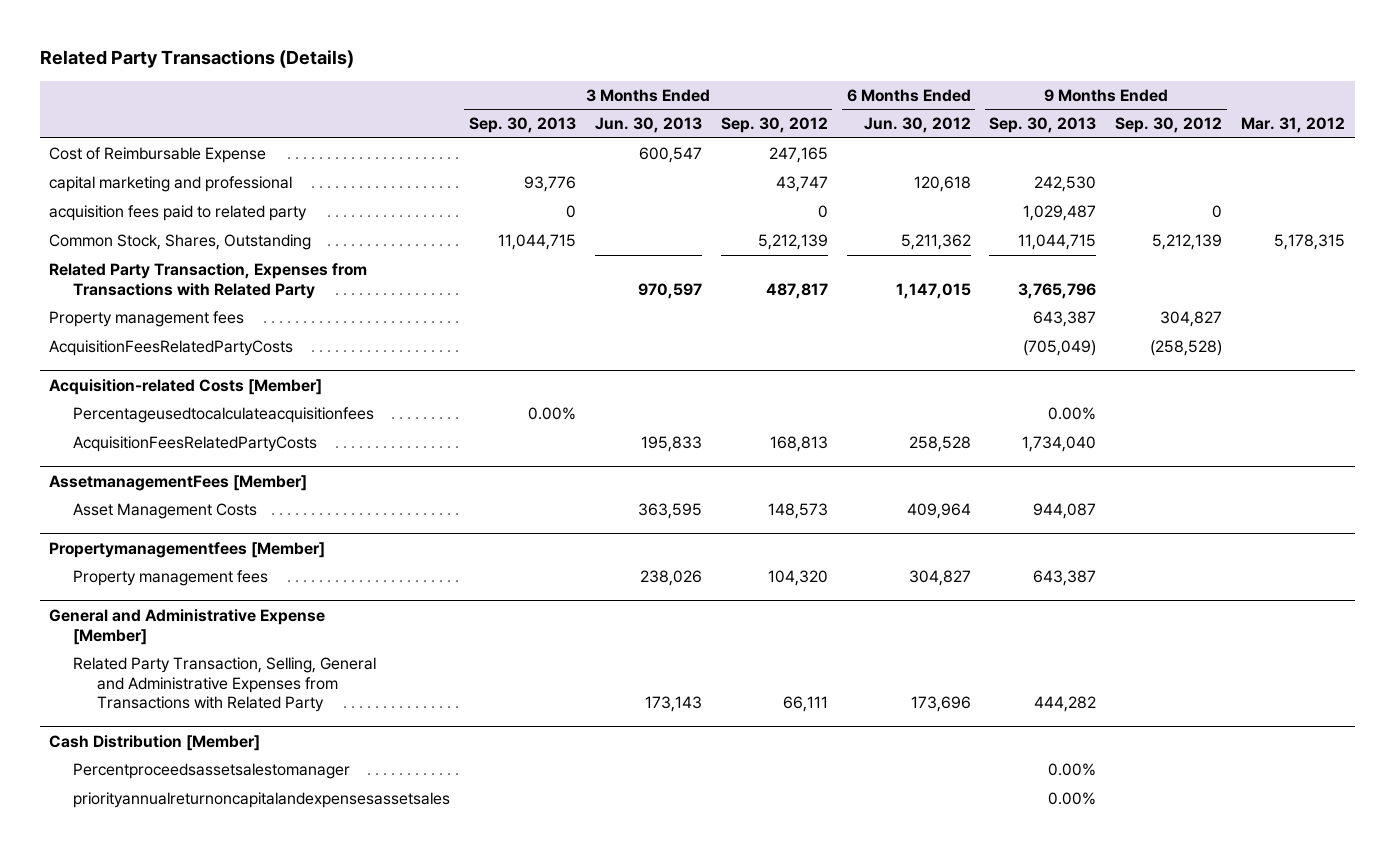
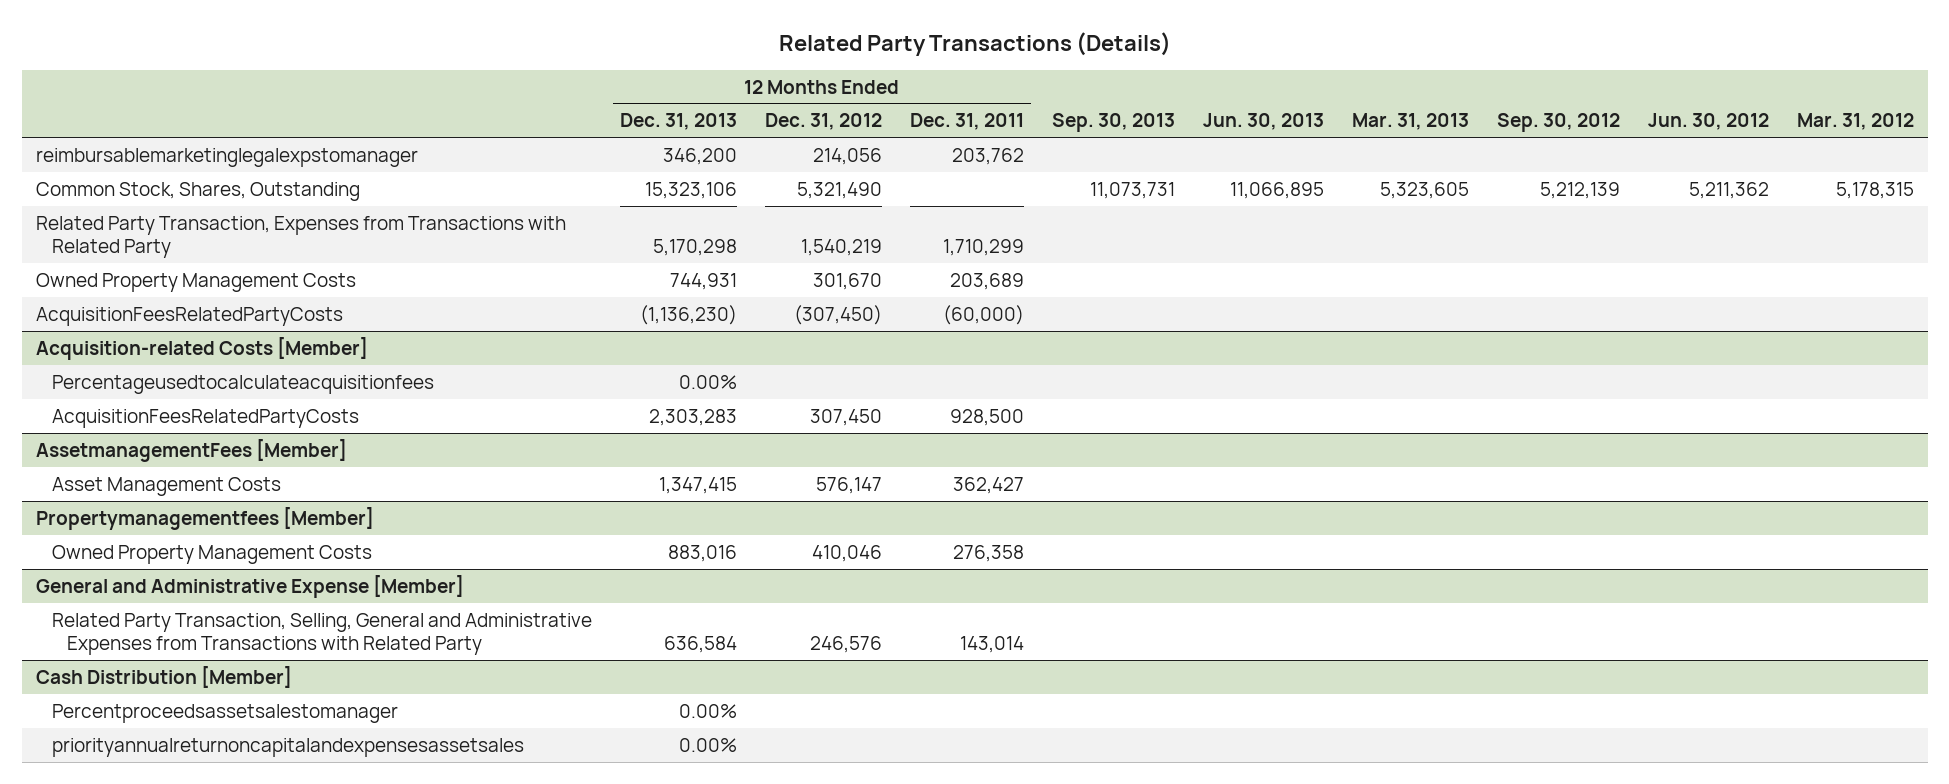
- | 3 Months Ended Sep. 30, 2013 | 3 Months Ended Jun. 30, 2013 | 3 Months Ended Sep. 30, 2012 | 6 Months Ended Jun. 30, 2012 | 9 Months Ended Sep. 30, 2013 | 9 Months Ended Sep. 30, 2012 | Mar. 31, 2012
+ | 12 Months Ended Dec. 31, 2013 | 12 Months Ended Dec. 31, 2012 | 12 Months Ended Dec. 31, 2011 | Sep. 30, 2013 | Jun. 30, 2013 | Mar. 31, 2013 | Sep. 30, 2012 | Jun. 30, 2012 | Mar. 31, 2012
- Cost of Reimbursable Expense | | 600,547 | 247,165 | | | |
- capital marketing and professional | 93,776 | | 43,747 | 120,618 | 242,530 | |
- acquisition fees paid to related party | 0 | | 0 | | 1,029,487 | 0 |
+ reimbursablemarketinglegalexpstomanager | 346,200 | 214,056 | 203,762 | | | | | |
- Property management fees | | | | | 643,387 | 304,827 |
+ Owned Property Management Costs | 744,931 | 301,670 | 203,689 | | | | | |
@ Propertymanagementfees [Member]
- Property management fees | | 238,026 | 104,320 | 304,827 | 643,387 | |
+ Owned Property Management Costs | 883,016 | 410,046 | 276,358 | | | | | |

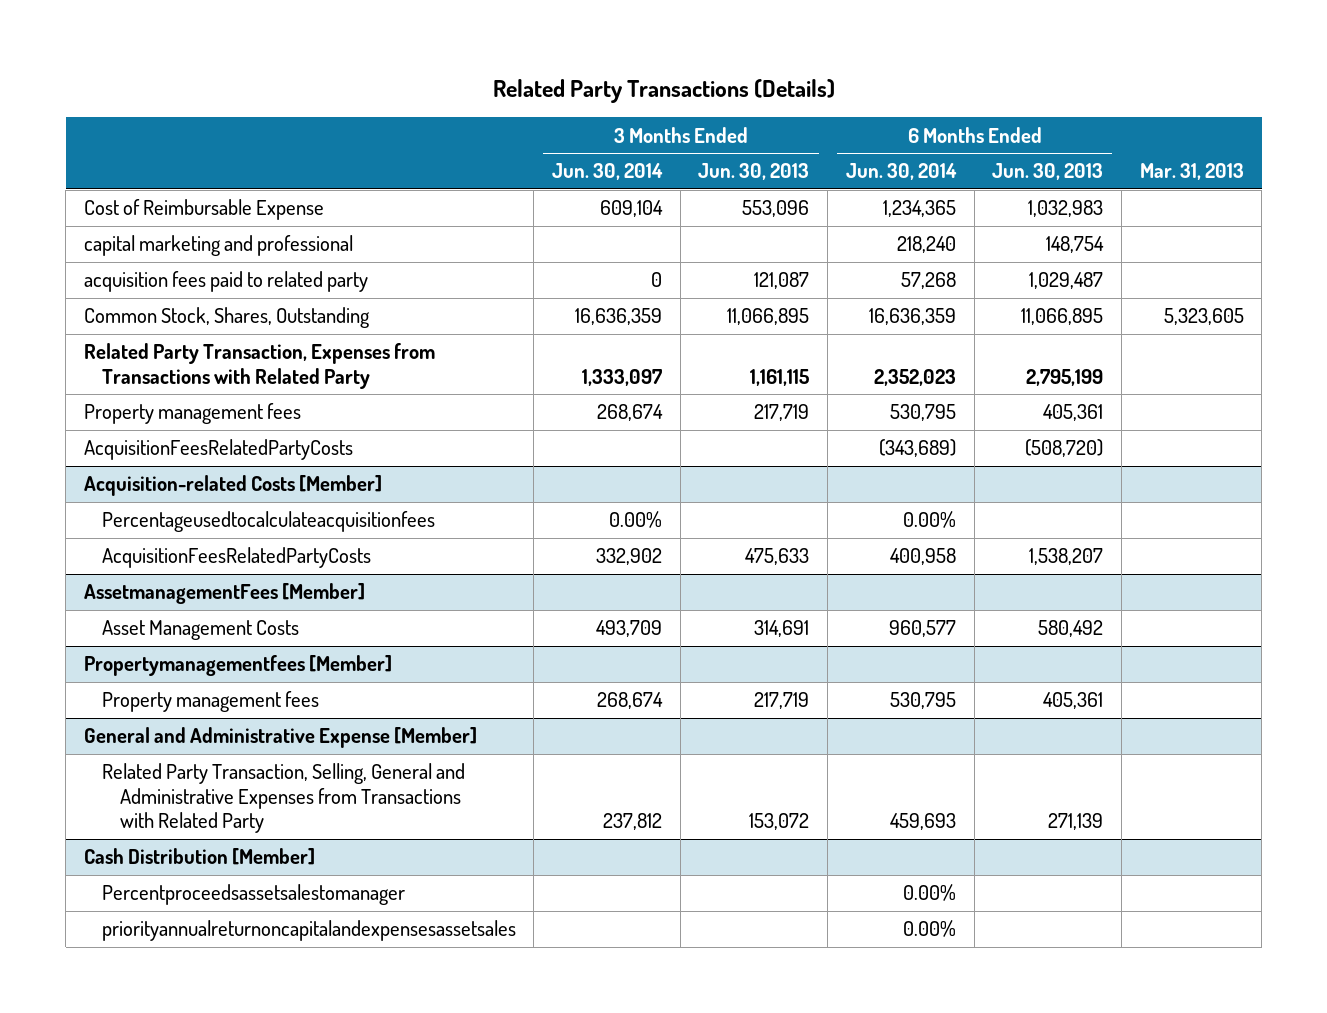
- | 12 Months Ended Dec. 31, 2013 | 12 Months Ended Dec. 31, 2012 | 12 Months Ended Dec. 31, 2011 | Sep. 30, 2013 | Jun. 30, 2013 | Mar. 31, 2013 | Sep. 30, 2012 | Jun. 30, 2012 | Mar. 31, 2012
+ | 3 Months Ended Jun. 30, 2014 | 3 Months Ended Jun. 30, 2013 | 6 Months Ended Jun. 30, 2014 | 6 Months Ended Jun. 30, 2013 | Mar. 31, 2013
- reimbursablemarketinglegalexpstomanager | 346,200 | 214,056 | 203,762 | | | | | |
+ Cost of Reimbursable Expense | 609,104 | 553,096 | 1,234,365 | 1,032,983 |
+ capital marketing and professional | | | 218,240 | 148,754 |
+ acquisition fees paid to related party | 0 | 121,087 | 57,268 | 1,029,487 |
- Owned Property Management Costs | 744,931 | 301,670 | 203,689 | | | | | |
+ Property management fees | 268,674 | 217,719 | 530,795 | 405,361 |
@ Propertymanagementfees [Member]
- Owned Property Management Costs | 883,016 | 410,046 | 276,358 | | | | | |
+ Property management fees | 268,674 | 217,719 | 530,795 | 405,361 |

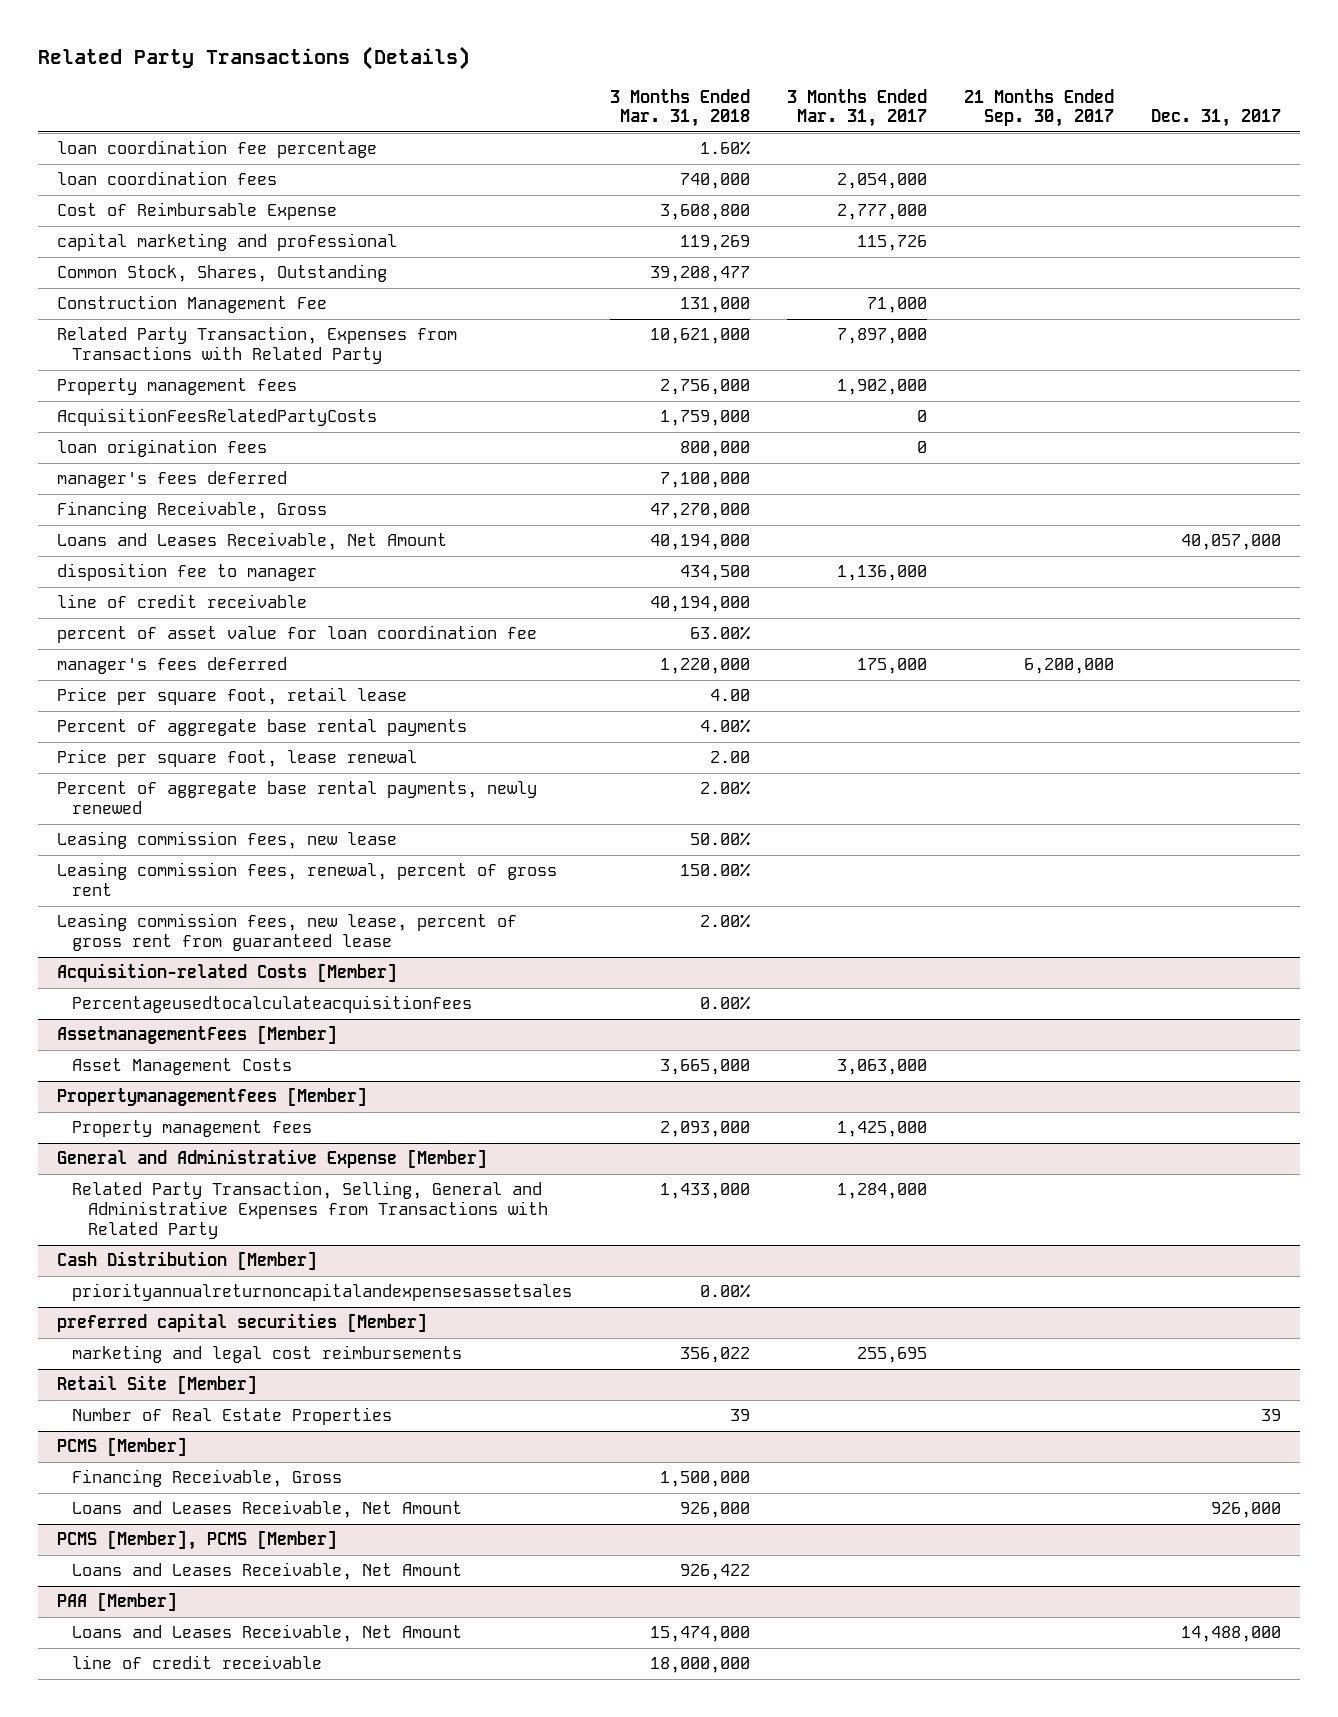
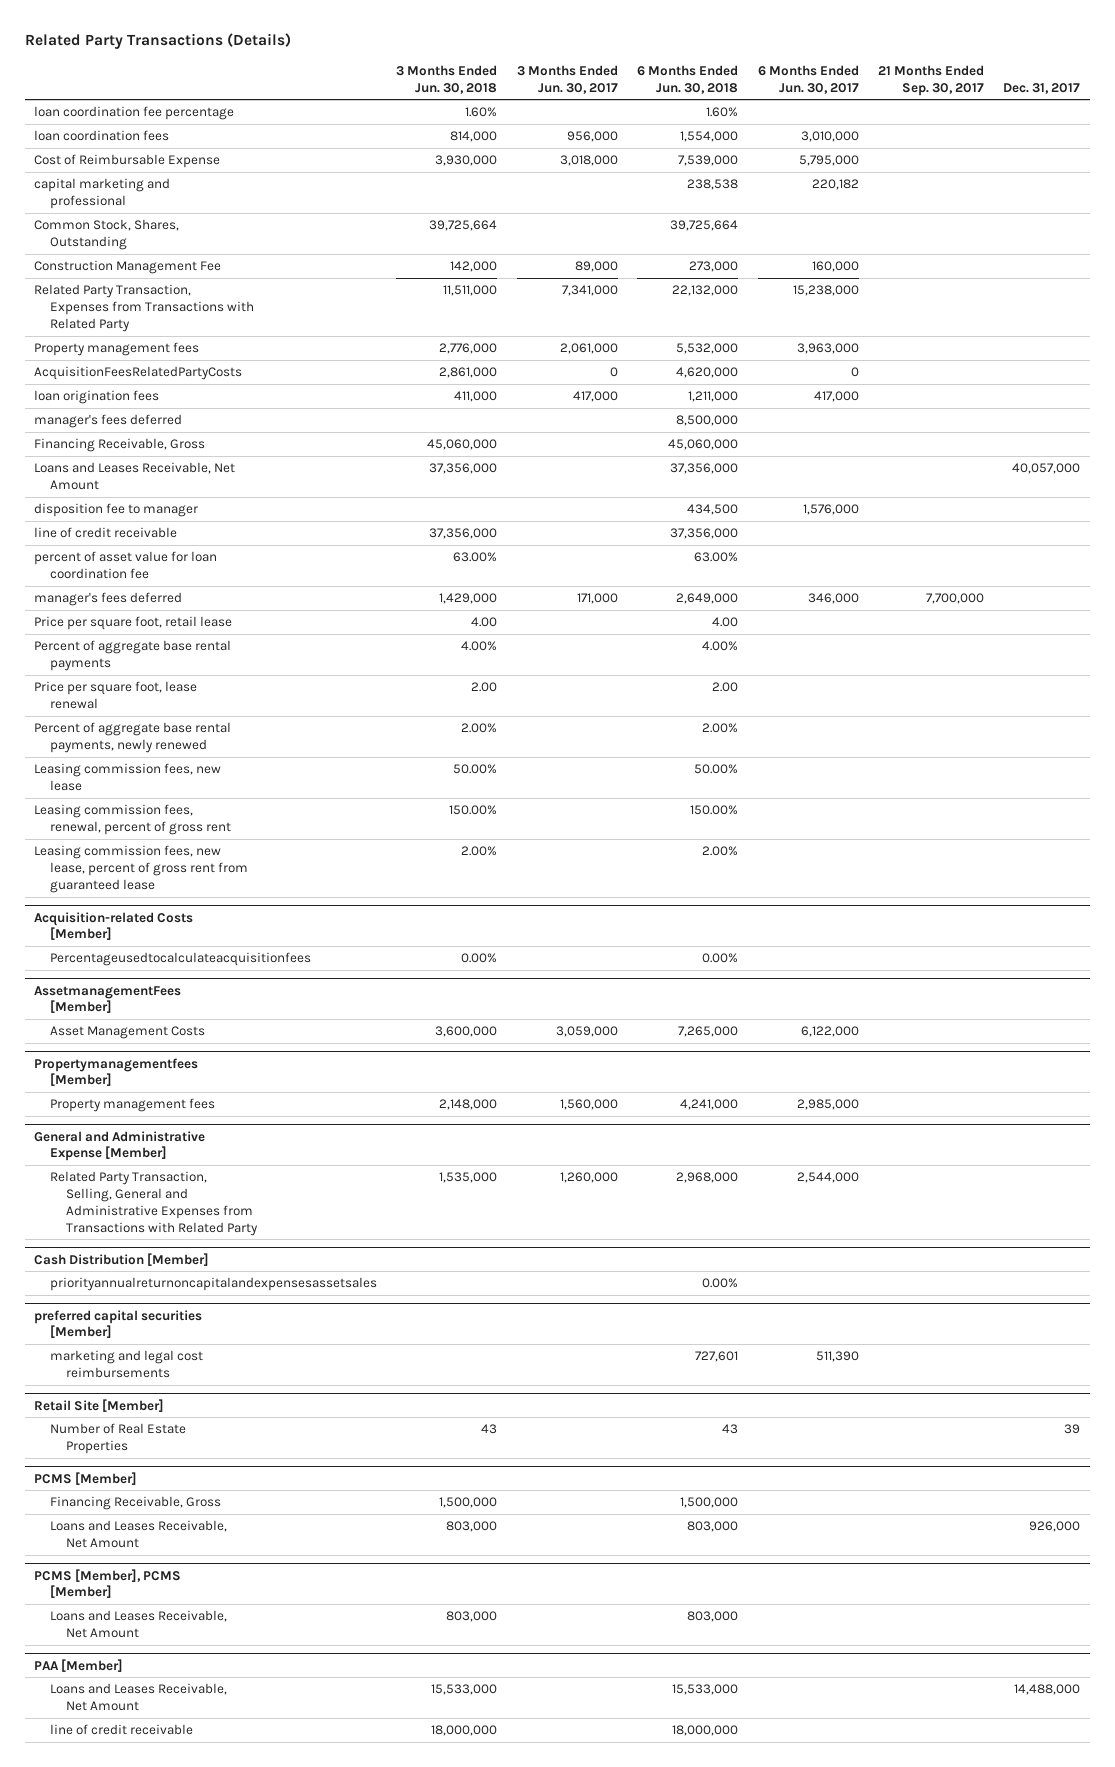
- | 3 Months Ended Mar. 31, 2018 | 3 Months Ended Mar. 31, 2017 | 21 Months Ended Sep. 30, 2017 | Dec. 31, 2017
+ | 3 Months Ended Jun. 30, 2018 | 3 Months Ended Jun. 30, 2017 | 6 Months Ended Jun. 30, 2018 | 6 Months Ended Jun. 30, 2017 | 21 Months Ended Sep. 30, 2017 | Dec. 31, 2017
- manager's fees deferred | 1,220,000 | 175,000 | 6,200,000 |
+ manager's fees deferred | 1,429,000 | 171,000 | 2,649,000 | 346,000 | 7,700,000 |

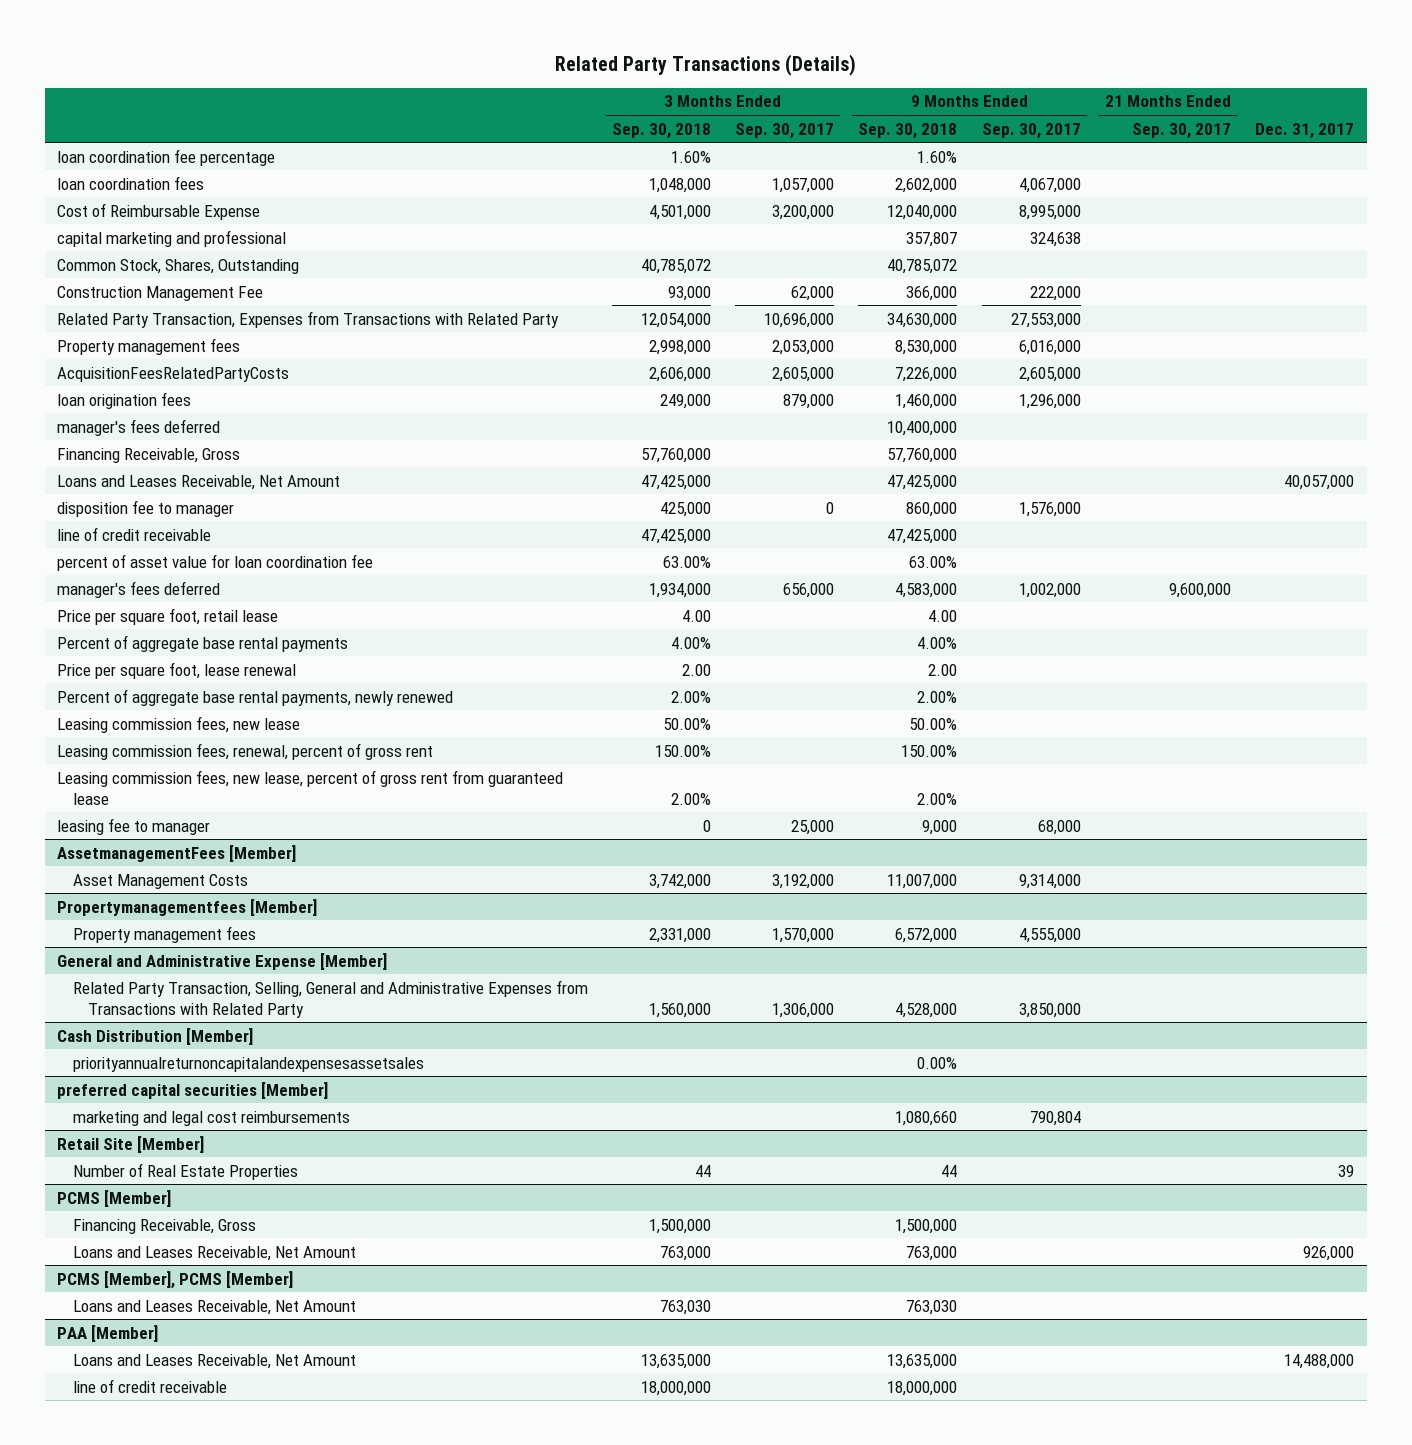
- | 3 Months Ended Jun. 30, 2018 | 3 Months Ended Jun. 30, 2017 | 6 Months Ended Jun. 30, 2018 | 6 Months Ended Jun. 30, 2017 | 21 Months Ended Sep. 30, 2017 | Dec. 31, 2017
+ | 3 Months Ended Sep. 30, 2018 | 3 Months Ended Sep. 30, 2017 | 9 Months Ended Sep. 30, 2018 | 9 Months Ended Sep. 30, 2017 | 21 Months Ended Sep. 30, 2017 | Dec. 31, 2017
- manager's fees deferred | 1,429,000 | 171,000 | 2,649,000 | 346,000 | 7,700,000 |
+ manager's fees deferred | 1,934,000 | 656,000 | 4,583,000 | 1,002,000 | 9,600,000 |
- Acquisition-related Costs [Member]
- Percentageusedtocalculateacquisitionfees | 0.00% | | 0.00% | | |
+ leasing fee to manager | 0 | 25,000 | 9,000 | 68,000 | |

